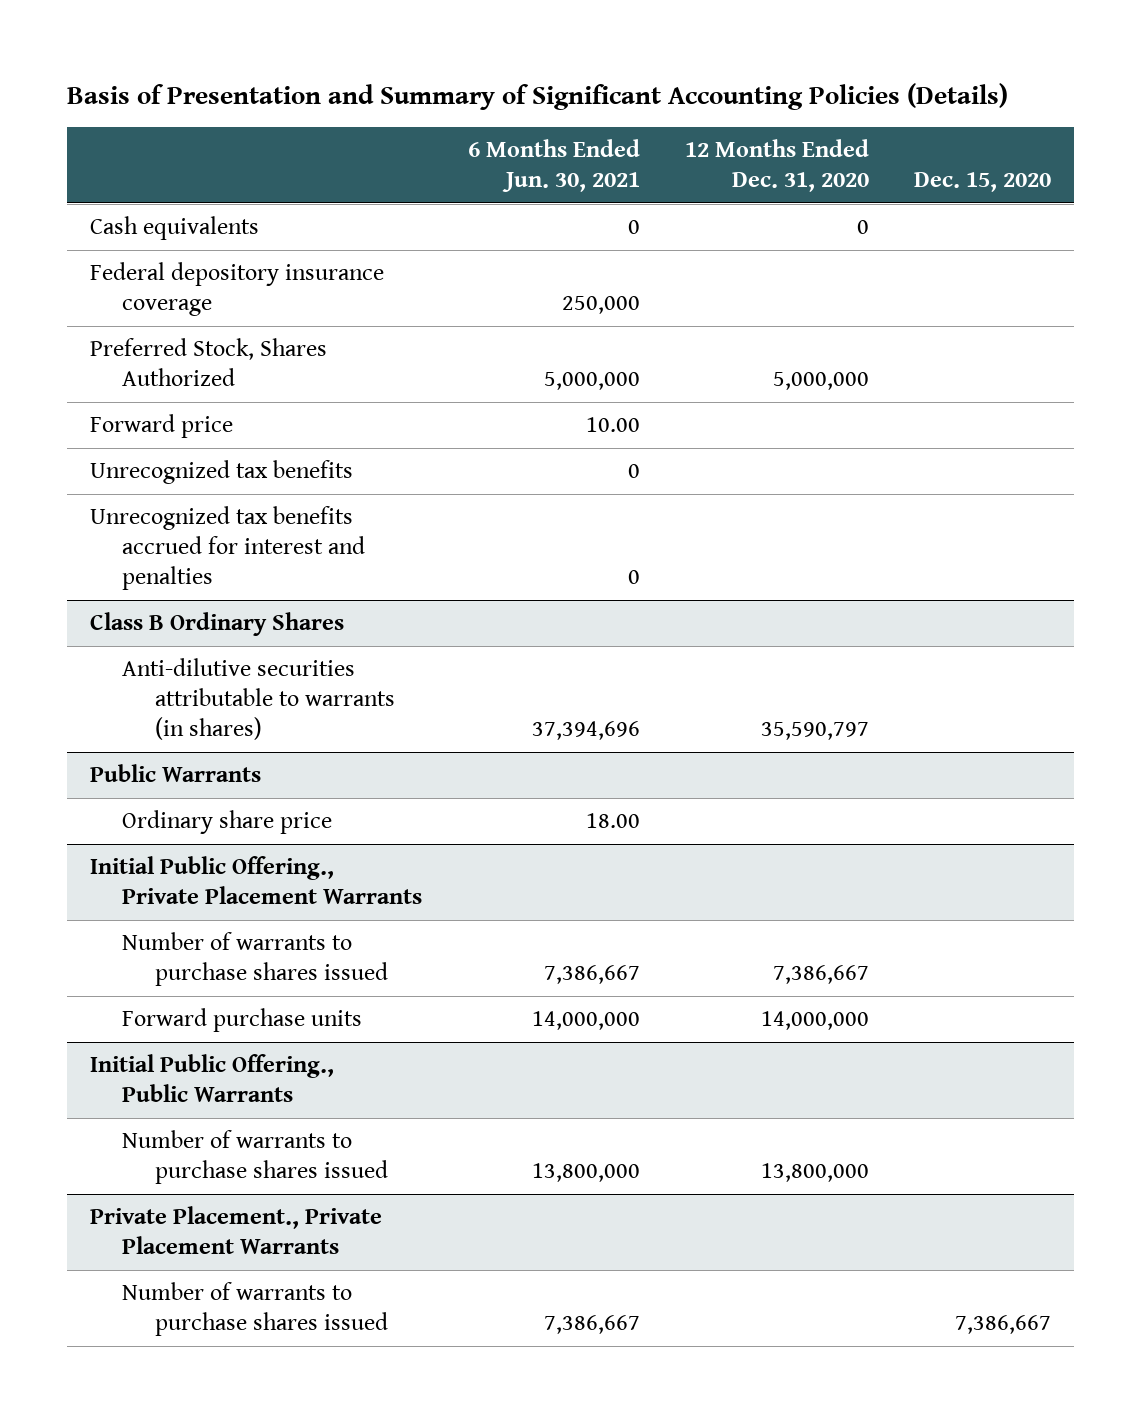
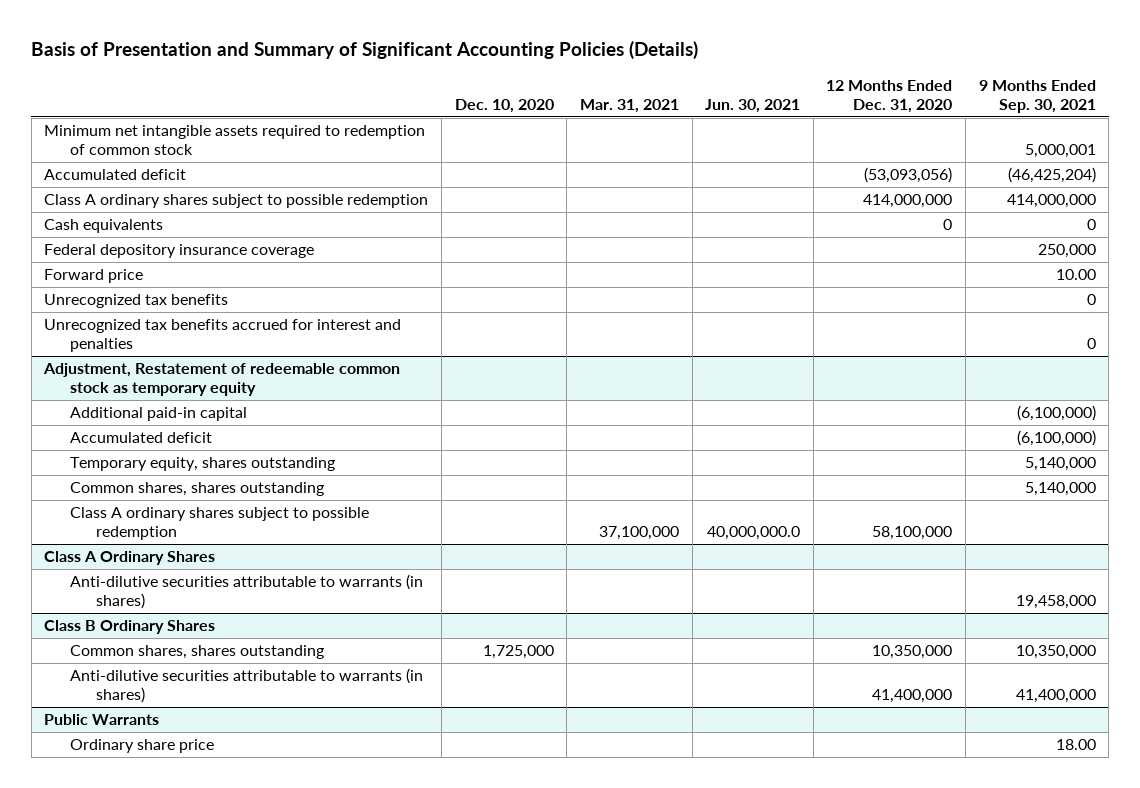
- | 6 Months Ended Jun. 30, 2021 | 12 Months Ended Dec. 31, 2020 | Dec. 15, 2020
+ | Dec. 10, 2020 | Mar. 31, 2021 | Jun. 30, 2021 | 12 Months Ended Dec. 31, 2020 | 9 Months Ended Sep. 30, 2021
+ Minimum net intangible assets required to redemption of common stock | | | | | 5,000,001
+ Accumulated deficit | | | | (53,093,056) | (46,425,204)
+ Class A ordinary shares subject to possible redemption | | | | 414,000,000 | 414,000,000
- Preferred Stock, Shares Authorized | 5,000,000 | 5,000,000 |
+ Adjustment, Restatement of redeemable common stock as temporary equity
+ Additional paid-in capital | | | | | (6,100,000)
+ Accumulated deficit | | | | | (6,100,000)
+ Temporary equity, shares outstanding | | | | | 5,140,000
+ Common shares, shares outstanding | | | | | 5,140,000
+ Class A ordinary shares subject to possible redemption | | 37,100,000 | 40,000,000.0 | 58,100,000 |
+ Class A Ordinary Shares
+ Anti-dilutive securities attributable to warrants (in shares) | | | | | 19,458,000
@ Class B Ordinary Shares
- Anti-dilutive securities attributable to warrants (in shares) | 37,394,696 | 35,590,797 |
+ Common shares, shares outstanding | 1,725,000 | | | 10,350,000 | 10,350,000
+ Anti-dilutive securities attributable to warrants (in shares) | | | | 41,400,000 | 41,400,000
- Initial Public Offering., Private Placement Warrants
- Number of warrants to purchase shares issued | 7,386,667 | 7,386,667 |
- Forward purchase units | 14,000,000 | 14,000,000 |
- Initial Public Offering., Public Warrants
- Number of warrants to purchase shares issued | 13,800,000 | 13,800,000 |
- Private Placement., Private Placement Warrants
- Number of warrants to purchase shares issued | 7,386,667 | | 7,386,667

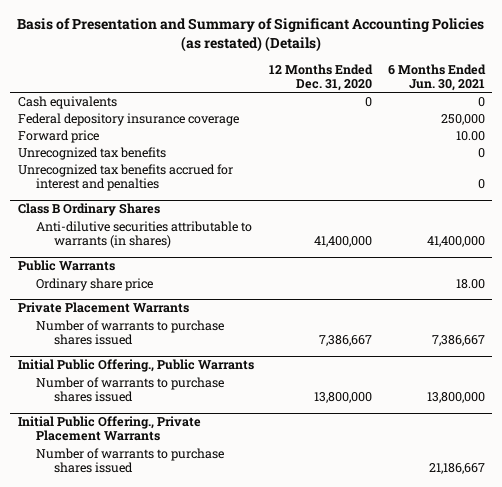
- Basis of Presentation and Summary of Significant Accounting Policies (Details)
+ Basis of Presentation and Summary of Significant Accounting Policies (as restated) (Details)
- | Dec. 10, 2020 | Mar. 31, 2021 | Jun. 30, 2021 | 12 Months Ended Dec. 31, 2020 | 9 Months Ended Sep. 30, 2021
+ | 12 Months Ended Dec. 31, 2020 | 6 Months Ended Jun. 30, 2021
- Minimum net intangible assets required to redemption of common stock | | | | | 5,000,001
- Accumulated deficit | | | | (53,093,056) | (46,425,204)
- Class A ordinary shares subject to possible redemption | | | | 414,000,000 | 414,000,000
- Adjustment, Restatement of redeemable common stock as temporary equity
- Additional paid-in capital | | | | | (6,100,000)
- Accumulated deficit | | | | | (6,100,000)
- Temporary equity, shares outstanding | | | | | 5,140,000
- Common shares, shares outstanding | | | | | 5,140,000
- Class A ordinary shares subject to possible redemption | | 37,100,000 | 40,000,000.0 | 58,100,000 |
- Class A Ordinary Shares
- Anti-dilutive securities attributable to warrants (in shares) | | | | | 19,458,000
@ Class B Ordinary Shares
- Common shares, shares outstanding | 1,725,000 | | | 10,350,000 | 10,350,000
+ Private Placement Warrants
+ Number of warrants to purchase shares issued | 7,386,667 | 7,386,667
+ Initial Public Offering., Public Warrants
+ Number of warrants to purchase shares issued | 13,800,000 | 13,800,000
+ Initial Public Offering., Private Placement Warrants
+ Number of warrants to purchase shares issued | | 21,186,667

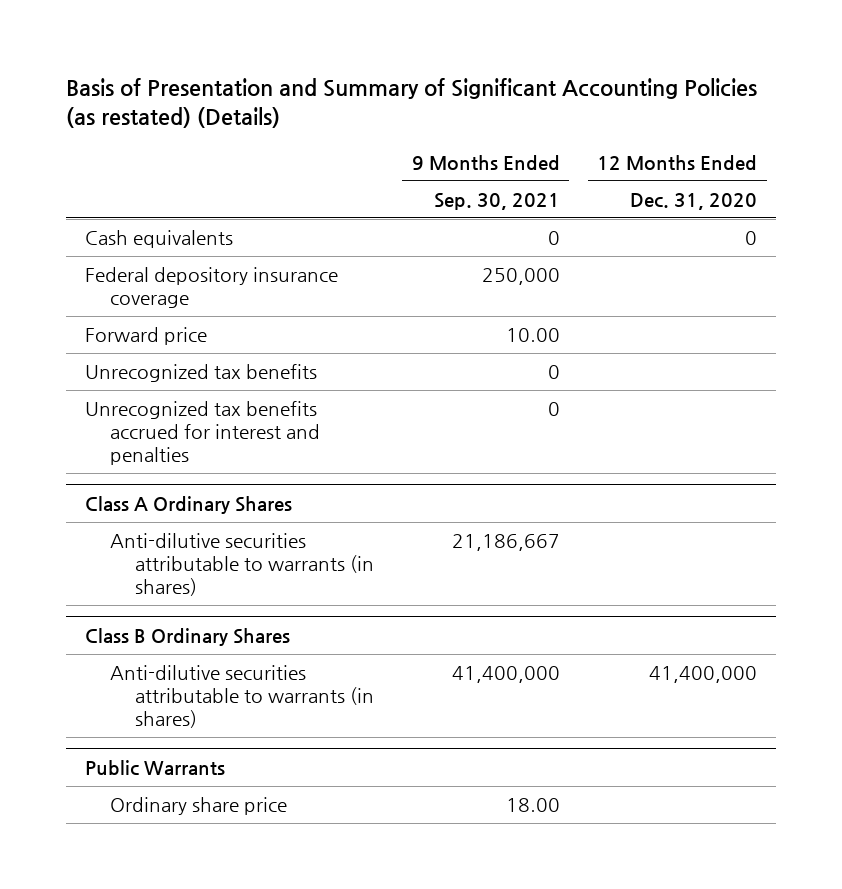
- | 12 Months Ended Dec. 31, 2020 | 6 Months Ended Jun. 30, 2021
+ | 9 Months Ended Sep. 30, 2021 | 12 Months Ended Dec. 31, 2020
+ Class A Ordinary Shares
+ Anti-dilutive securities attributable to warrants (in shares) | 21,186,667 |
- Private Placement Warrants
- Number of warrants to purchase shares issued | 7,386,667 | 7,386,667
- Initial Public Offering., Public Warrants
- Number of warrants to purchase shares issued | 13,800,000 | 13,800,000
- Initial Public Offering., Private Placement Warrants
- Number of warrants to purchase shares issued | | 21,186,667

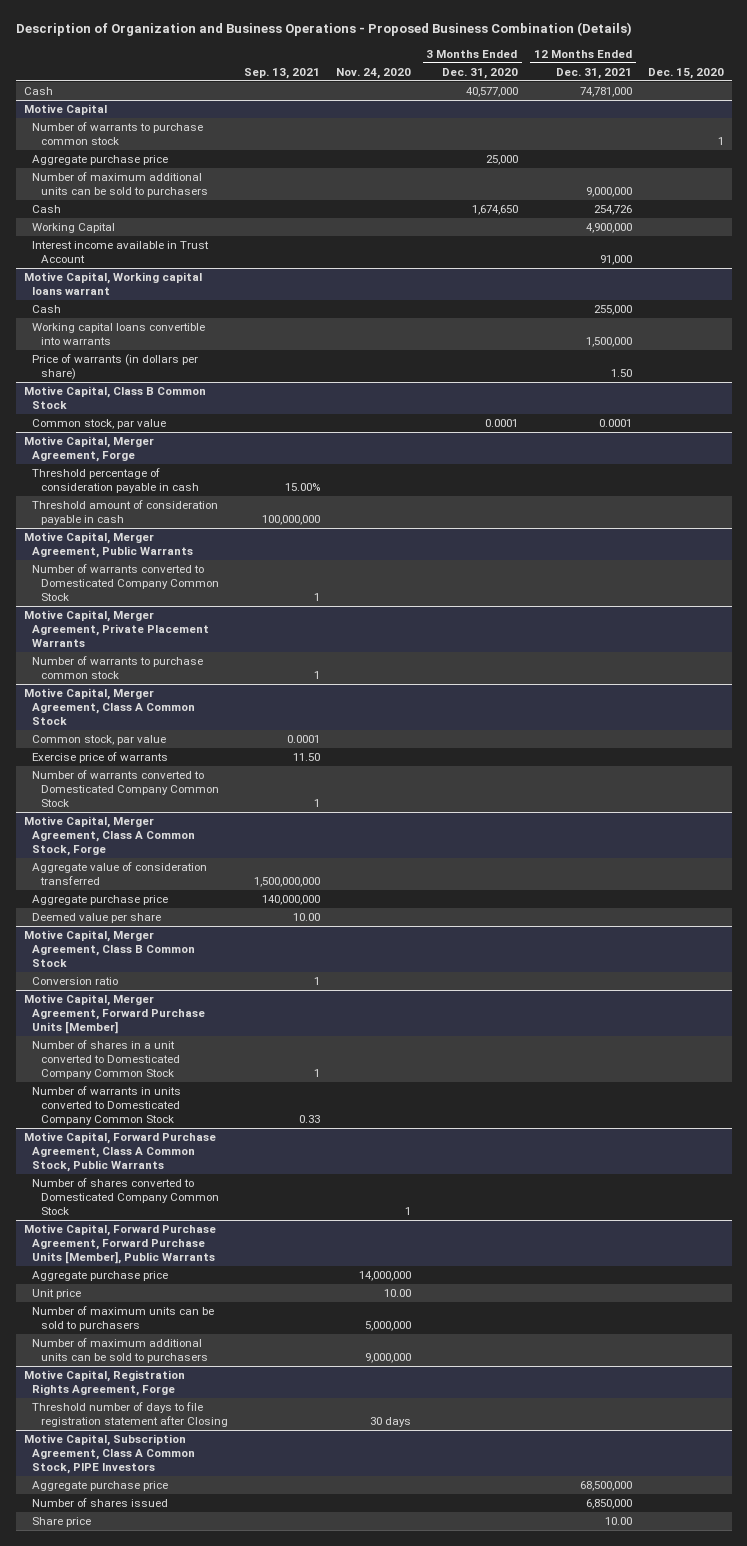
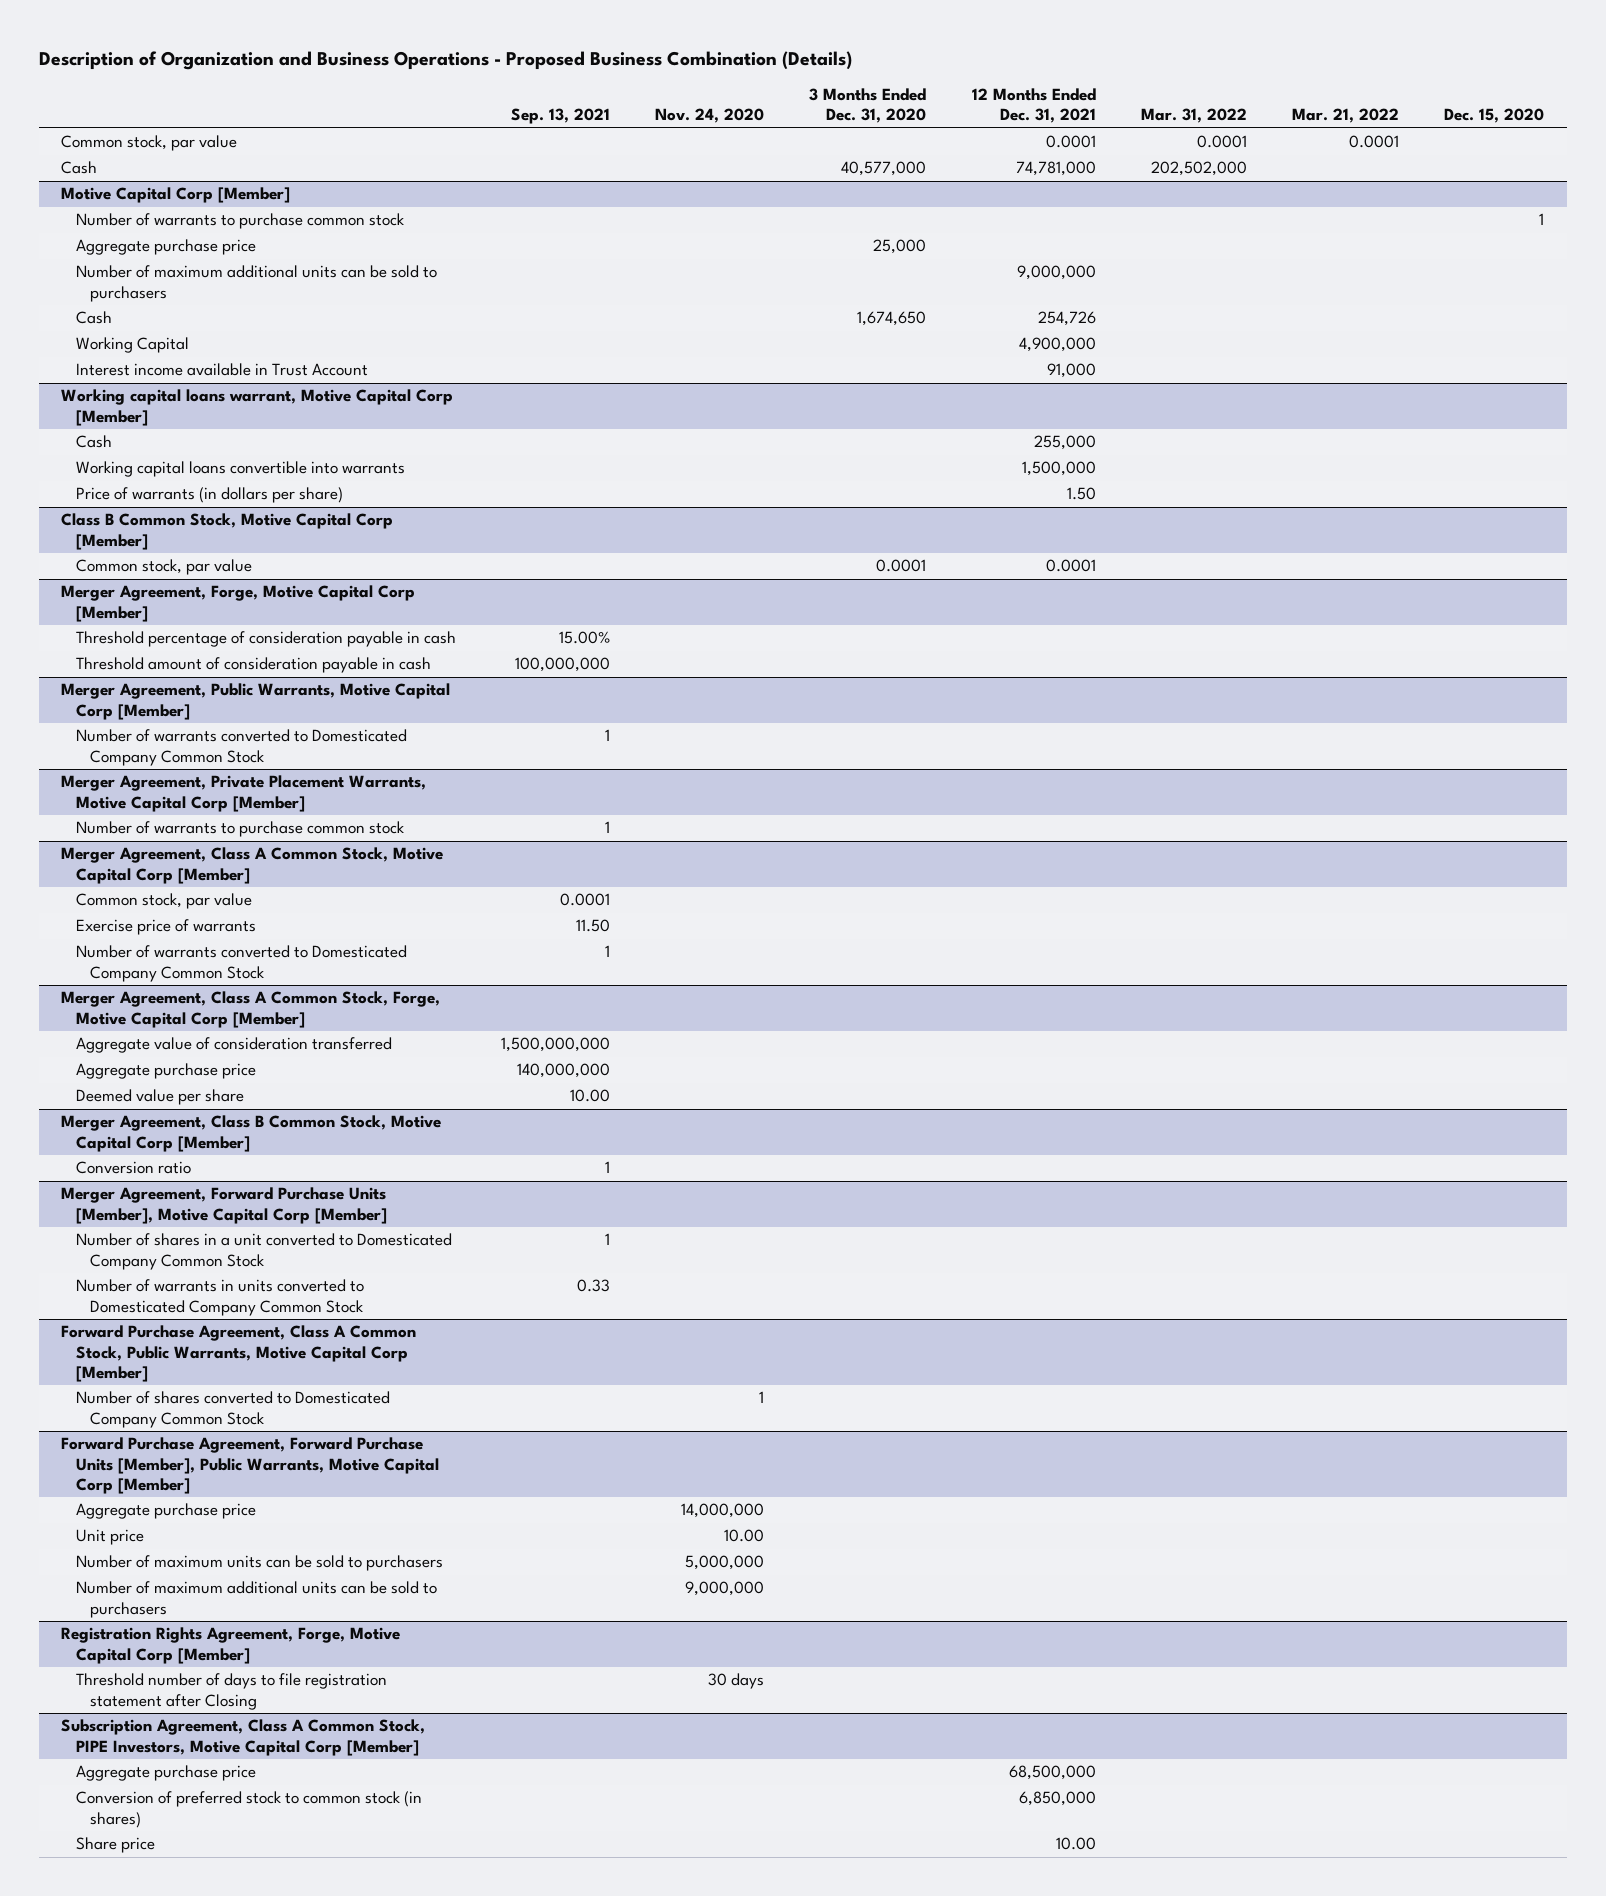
- | Sep. 13, 2021 | Nov. 24, 2020 | 3 Months Ended Dec. 31, 2020 | 12 Months Ended Dec. 31, 2021 | Dec. 15, 2020
+ | Sep. 13, 2021 | Nov. 24, 2020 | 3 Months Ended Dec. 31, 2020 | 12 Months Ended Dec. 31, 2021 | Mar. 31, 2022 | Mar. 21, 2022 | Dec. 15, 2020
+ Common stock, par value | | | | 0.0001 | 0.0001 | 0.0001 |
- Motive Capital
+ Motive Capital Corp [Member]
- Motive Capital, Working capital loans warrant
+ Working capital loans warrant, Motive Capital Corp [Member]
- Motive Capital, Class B Common Stock
+ Class B Common Stock, Motive Capital Corp [Member]
- Motive Capital, Merger Agreement, Forge
+ Merger Agreement, Forge, Motive Capital Corp [Member]
- Motive Capital, Merger Agreement, Public Warrants
+ Merger Agreement, Public Warrants, Motive Capital Corp [Member]
- Motive Capital, Merger Agreement, Private Placement Warrants
+ Merger Agreement, Private Placement Warrants, Motive Capital Corp [Member]
- Motive Capital, Merger Agreement, Class A Common Stock
+ Merger Agreement, Class A Common Stock, Motive Capital Corp [Member]
- Motive Capital, Merger Agreement, Class A Common Stock, Forge
+ Merger Agreement, Class A Common Stock, Forge, Motive Capital Corp [Member]
- Motive Capital, Merger Agreement, Class B Common Stock
+ Merger Agreement, Class B Common Stock, Motive Capital Corp [Member]
- Motive Capital, Merger Agreement, Forward Purchase Units [Member]
+ Merger Agreement, Forward Purchase Units [Member], Motive Capital Corp [Member]
- Motive Capital, Forward Purchase Agreement, Class A Common Stock, Public Warrants
+ Forward Purchase Agreement, Class A Common Stock, Public Warrants, Motive Capital Corp [Member]
- Motive Capital, Forward Purchase Agreement, Forward Purchase Units [Member], Public Warrants
+ Forward Purchase Agreement, Forward Purchase Units [Member], Public Warrants, Motive Capital Corp [Member]
- Motive Capital, Registration Rights Agreement, Forge
+ Registration Rights Agreement, Forge, Motive Capital Corp [Member]
- Motive Capital, Subscription Agreement, Class A Common Stock, PIPE Investors
+ Subscription Agreement, Class A Common Stock, PIPE Investors, Motive Capital Corp [Member]
- Number of shares issued | | | | 6,850,000 |
+ Conversion of preferred stock to common stock (in shares) | | | | 6,850,000 | | |

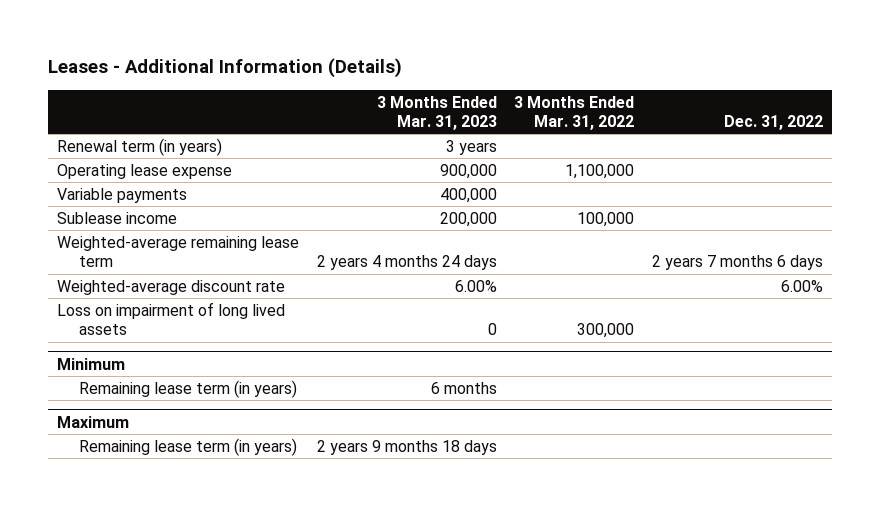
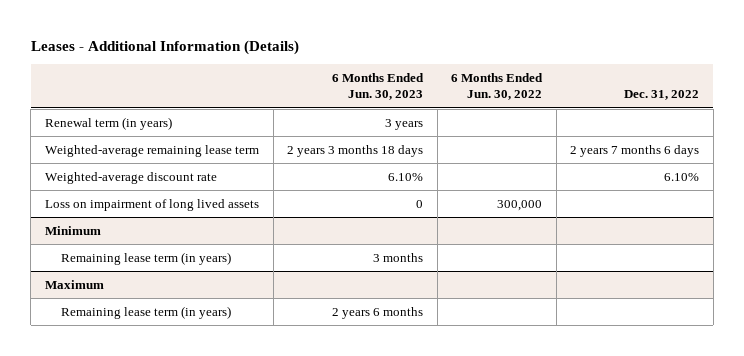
- | 3 Months Ended Mar. 31, 2023 | 3 Months Ended Mar. 31, 2022 | Dec. 31, 2022
+ | 6 Months Ended Jun. 30, 2023 | 6 Months Ended Jun. 30, 2022 | Dec. 31, 2022
- Operating lease expense | 900,000 | 1,100,000 |
- Variable payments | 400,000 | |
- Sublease income | 200,000 | 100,000 |
- Weighted-average discount rate | 6.00% | | 6.00%
+ Weighted-average discount rate | 6.10% | | 6.10%

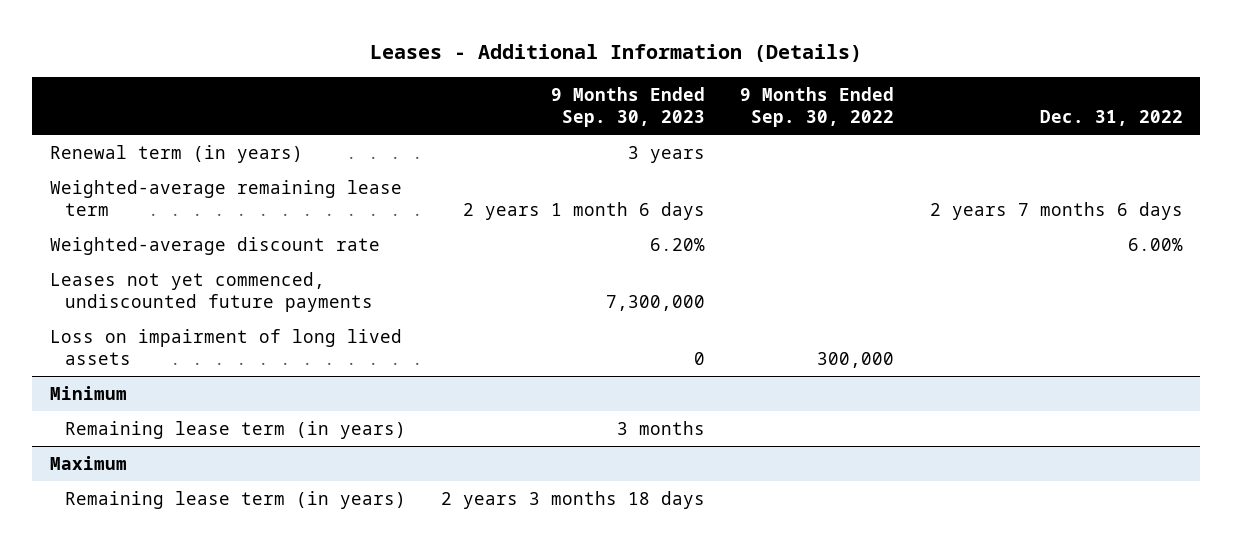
- | 6 Months Ended Jun. 30, 2023 | 6 Months Ended Jun. 30, 2022 | Dec. 31, 2022
+ | 9 Months Ended Sep. 30, 2023 | 9 Months Ended Sep. 30, 2022 | Dec. 31, 2022
- Weighted-average discount rate | 6.10% | | 6.10%
+ Weighted-average discount rate | 6.20% | | 6.00%
+ Leases not yet commenced, undiscounted future payments | 7,300,000 | |

